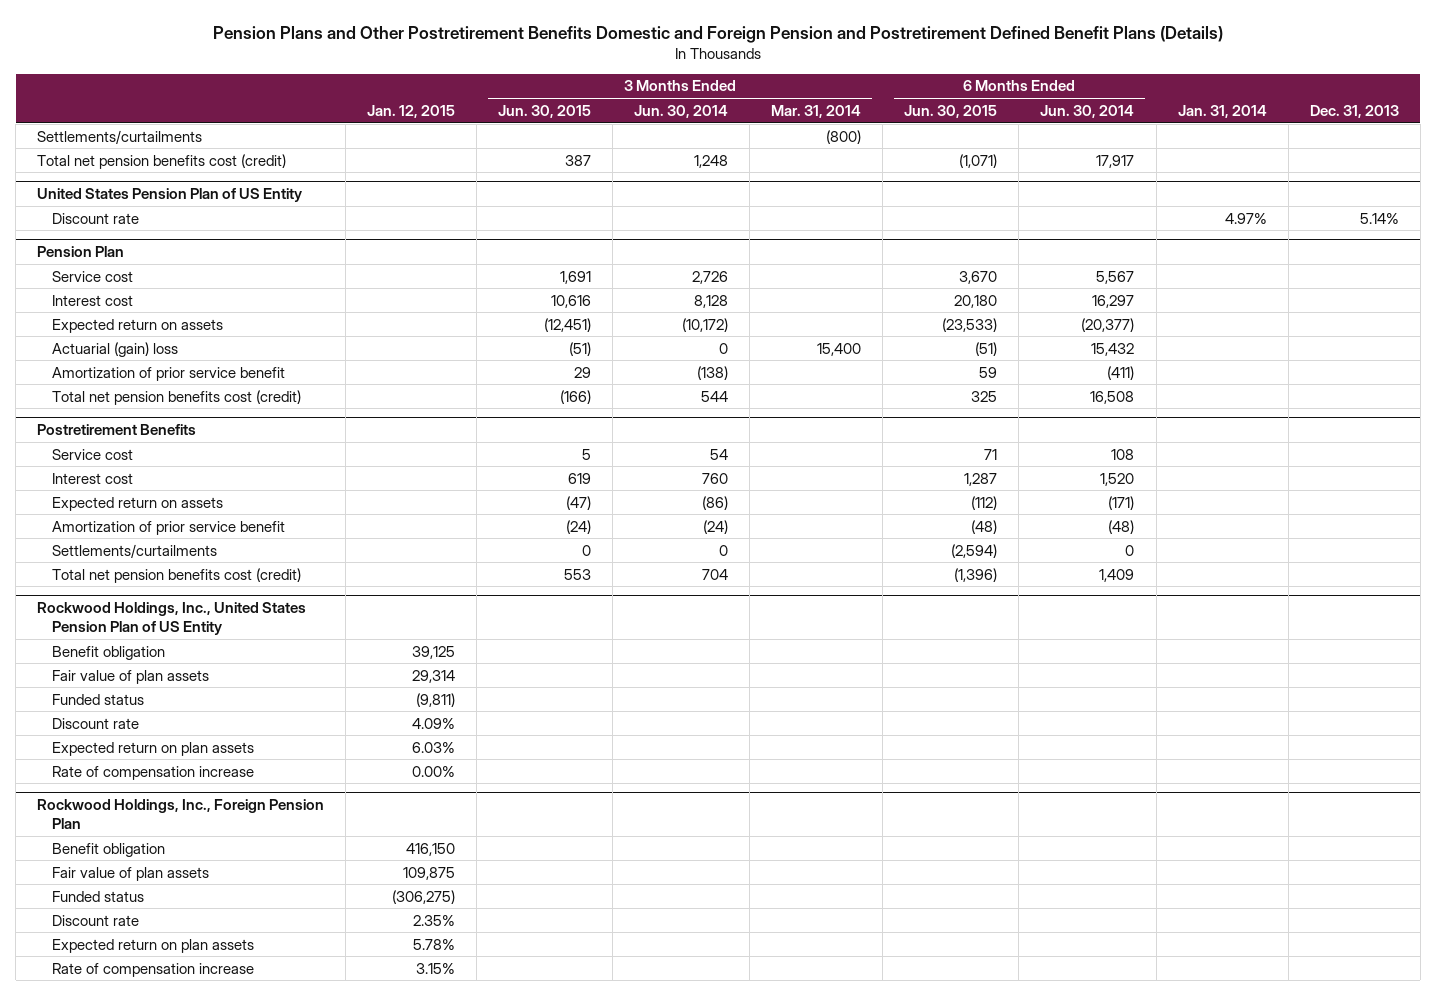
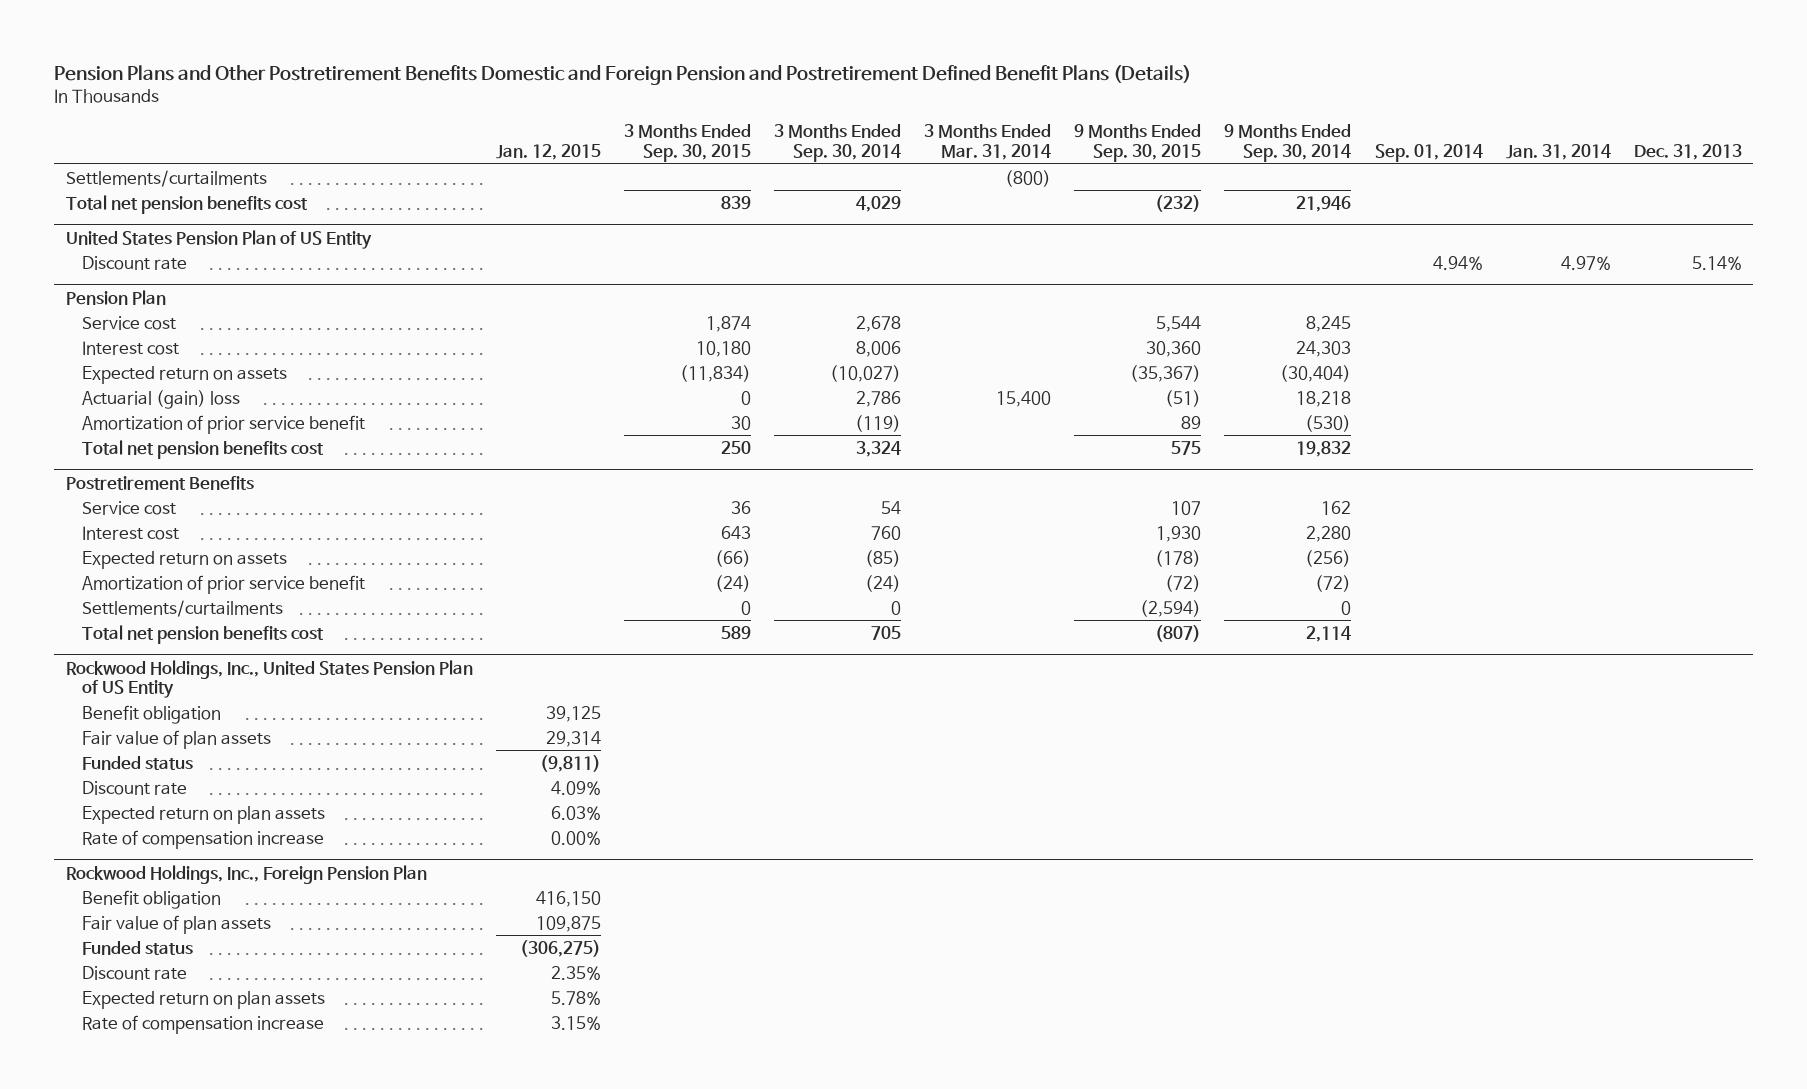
- | Jan. 12, 2015 | 3 Months Ended Jun. 30, 2015 | 3 Months Ended Jun. 30, 2014 | 3 Months Ended Mar. 31, 2014 | 6 Months Ended Jun. 30, 2015 | 6 Months Ended Jun. 30, 2014 | Jan. 31, 2014 | Dec. 31, 2013
+ | Jan. 12, 2015 | 3 Months Ended Sep. 30, 2015 | 3 Months Ended Sep. 30, 2014 | 3 Months Ended Mar. 31, 2014 | 9 Months Ended Sep. 30, 2015 | 9 Months Ended Sep. 30, 2014 | Sep. 01, 2014 | Jan. 31, 2014 | Dec. 31, 2013
- Total net pension benefits cost (credit) | | 387 | 1,248 | | (1,071) | 17,917 | |
+ Total net pension benefits cost | | 839 | 4,029 | | (232) | 21,946 | | |
@ Pension Plan
- Total net pension benefits cost (credit) | | (166) | 544 | | 325 | 16,508 | |
+ Total net pension benefits cost | | 250 | 3,324 | | 575 | 19,832 | | |
@ Postretirement Benefits
- Total net pension benefits cost (credit) | | 553 | 704 | | (1,396) | 1,409 | |
+ Total net pension benefits cost | | 589 | 705 | | (807) | 2,114 | | |

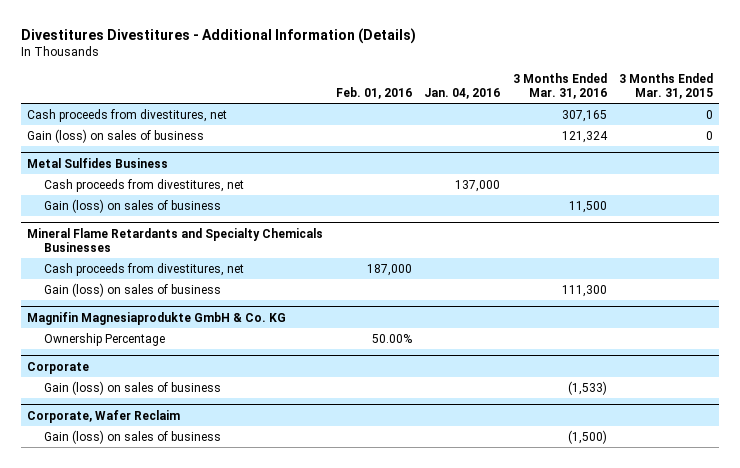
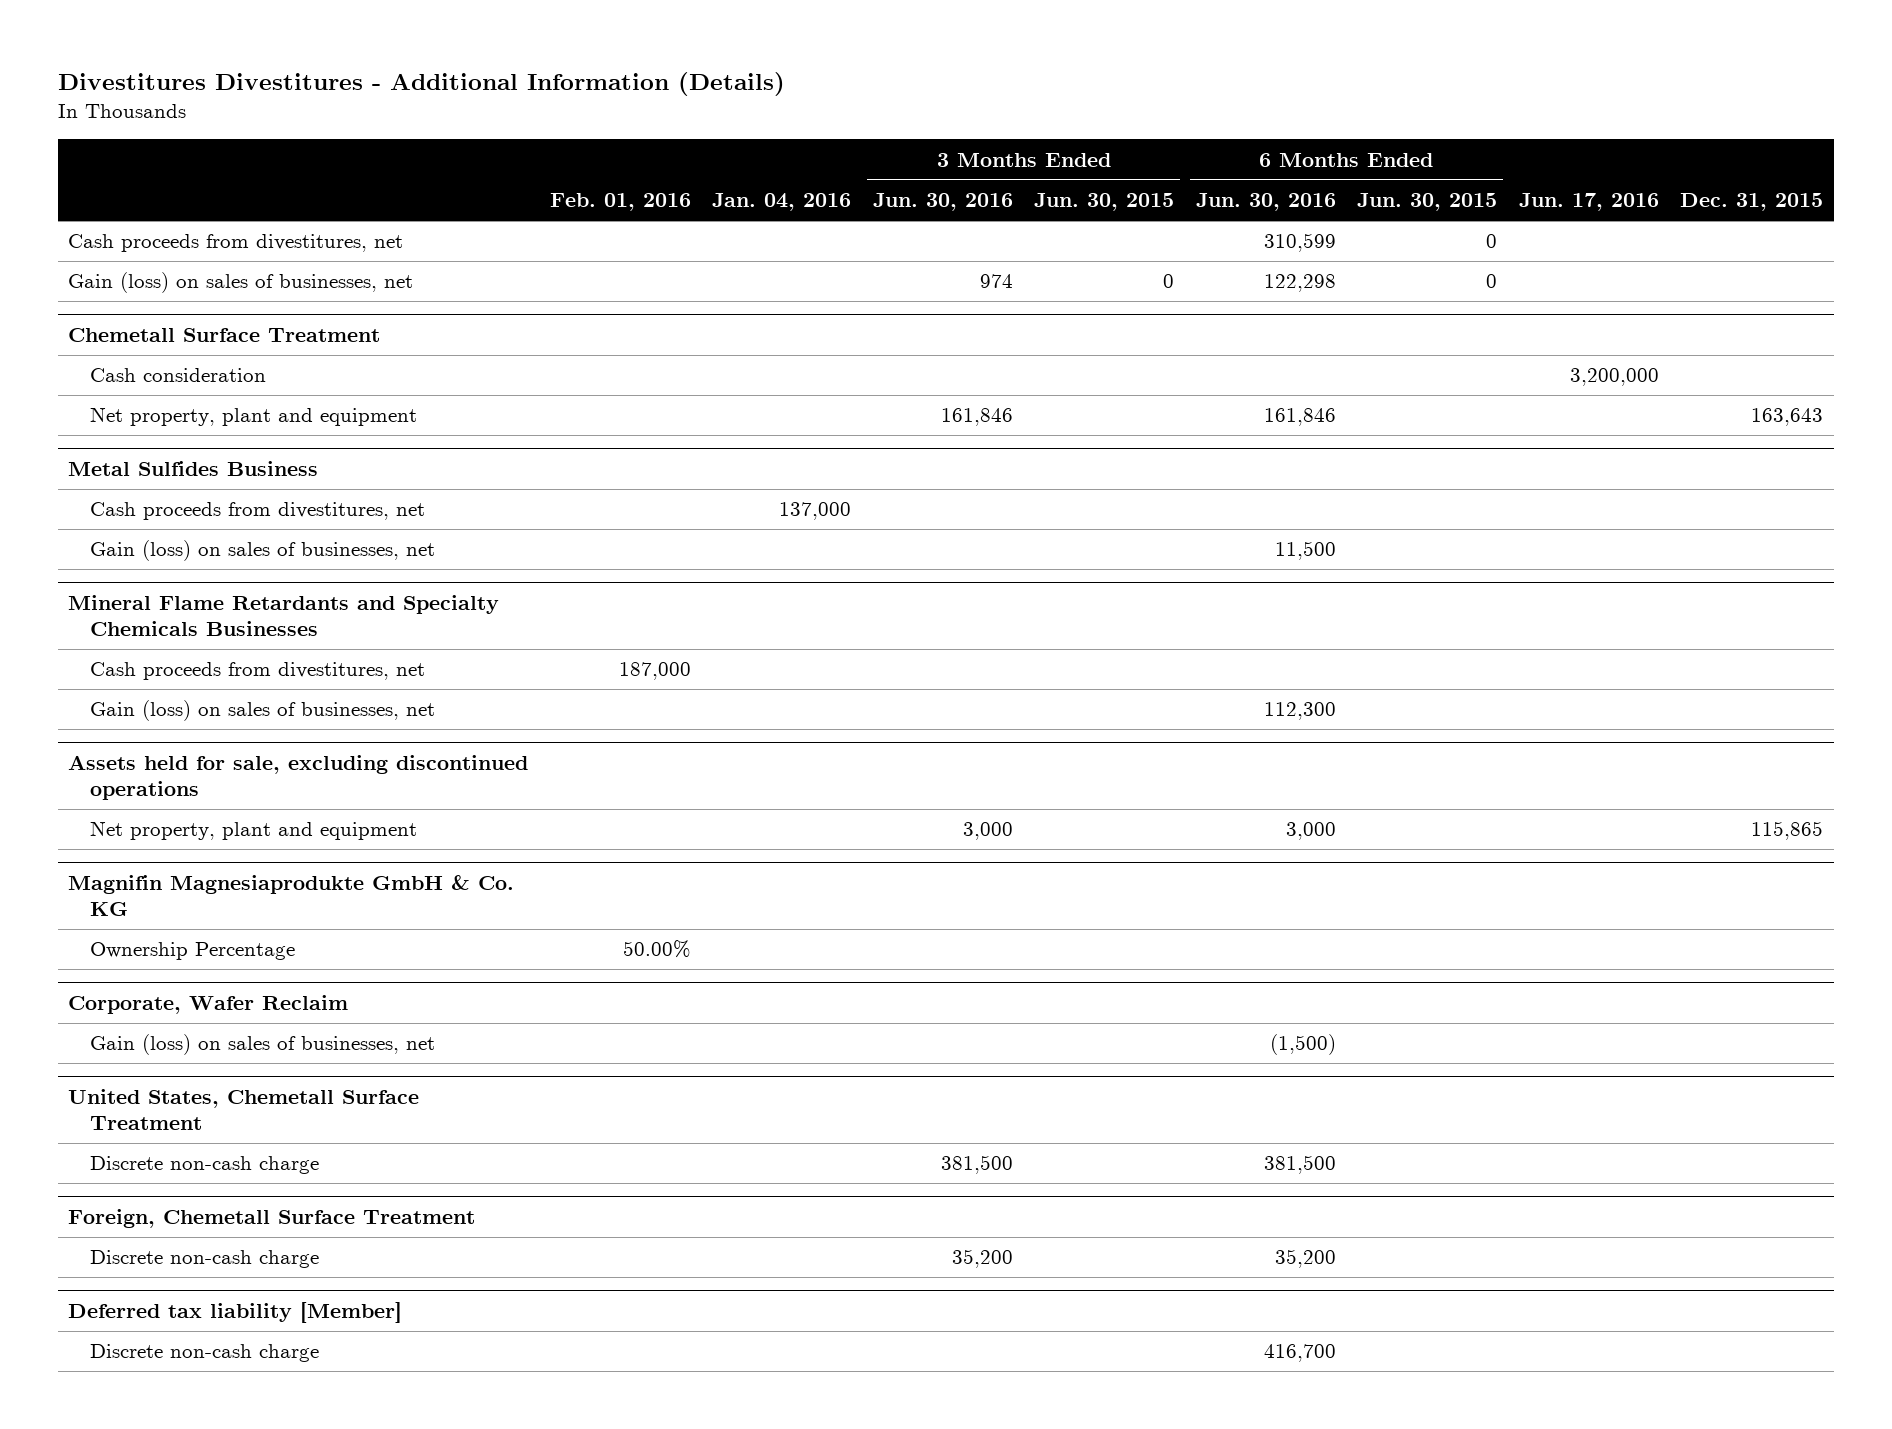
- | Feb. 01, 2016 | Jan. 04, 2016 | 3 Months Ended Mar. 31, 2016 | 3 Months Ended Mar. 31, 2015
+ | Feb. 01, 2016 | Jan. 04, 2016 | 3 Months Ended Jun. 30, 2016 | 3 Months Ended Jun. 30, 2015 | 6 Months Ended Jun. 30, 2016 | 6 Months Ended Jun. 30, 2015 | Jun. 17, 2016 | Dec. 31, 2015
- Gain (loss) on sales of business | | | 121,324 | 0
+ Gain (loss) on sales of businesses, net | | | 974 | 0 | 122,298 | 0 | |
+ Chemetall Surface Treatment
+ Cash consideration | | | | | | | 3,200,000 |
+ Net property, plant and equipment | | | 161,846 | | 161,846 | | | 163,643
@ Metal Sulfides Business
- Gain (loss) on sales of business | | | 11,500 |
+ Gain (loss) on sales of businesses, net | | | | | 11,500 | | |
@ Mineral Flame Retardants and Specialty Chemicals Businesses
- Gain (loss) on sales of business | | | 111,300 |
+ Gain (loss) on sales of businesses, net | | | | | 112,300 | | |
+ Assets held for sale, excluding discontinued operations
+ Net property, plant and equipment | | | 3,000 | | 3,000 | | | 115,865
- Corporate
- Gain (loss) on sales of business | | | (1,533) |
@ Corporate, Wafer Reclaim
- Gain (loss) on sales of business | | | (1,500) |
+ Gain (loss) on sales of businesses, net | | | | | (1,500) | | |
+ United States, Chemetall Surface Treatment
+ Discrete non-cash charge | | | 381,500 | | 381,500 | | |
+ Foreign, Chemetall Surface Treatment
+ Discrete non-cash charge | | | 35,200 | | 35,200 | | |
+ Deferred tax liability [Member]
+ Discrete non-cash charge | | | | | 416,700 | | |

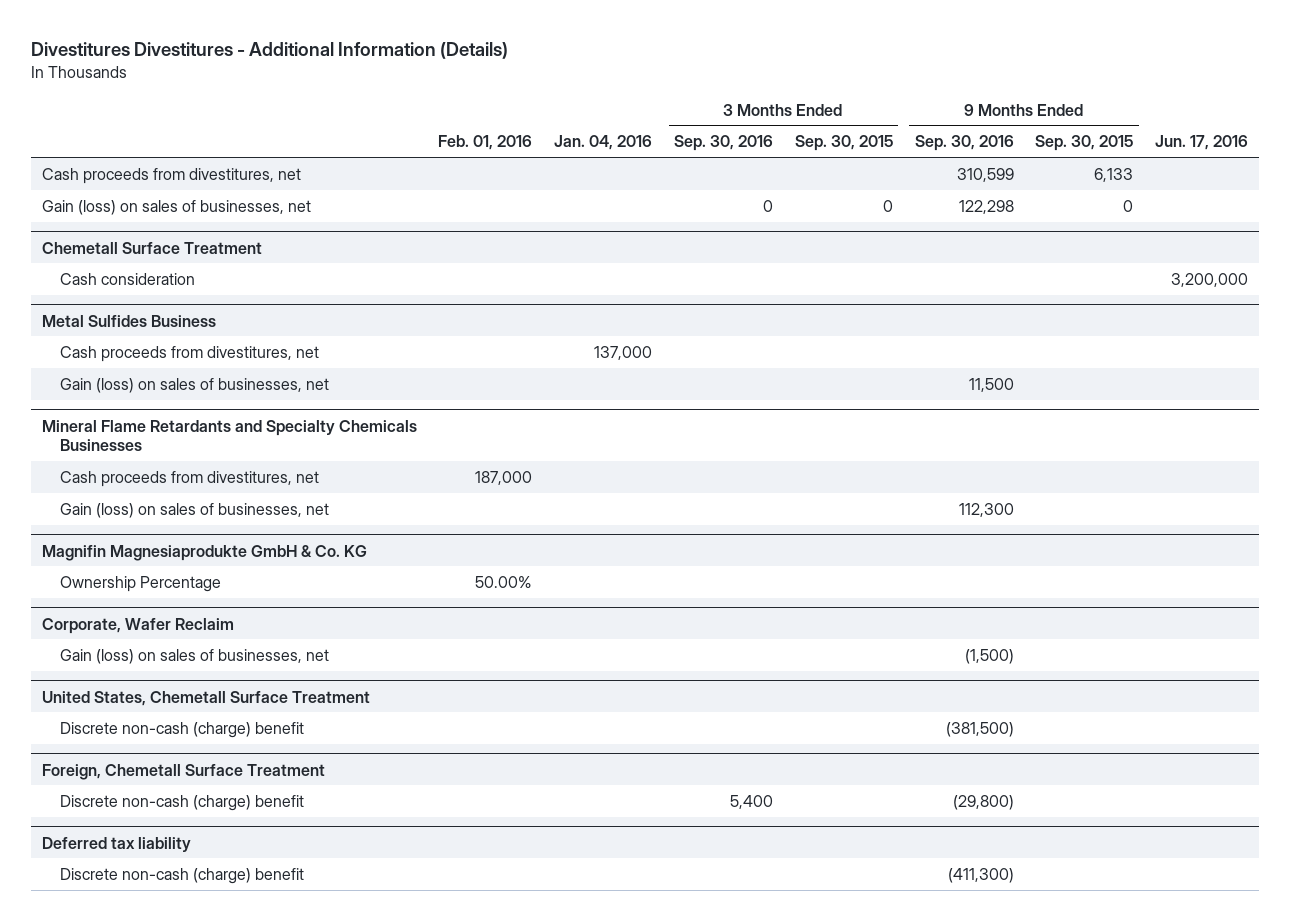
- | Feb. 01, 2016 | Jan. 04, 2016 | 3 Months Ended Jun. 30, 2016 | 3 Months Ended Jun. 30, 2015 | 6 Months Ended Jun. 30, 2016 | 6 Months Ended Jun. 30, 2015 | Jun. 17, 2016 | Dec. 31, 2015
+ | Feb. 01, 2016 | Jan. 04, 2016 | 3 Months Ended Sep. 30, 2016 | 3 Months Ended Sep. 30, 2015 | 9 Months Ended Sep. 30, 2016 | 9 Months Ended Sep. 30, 2015 | Jun. 17, 2016
@ Chemetall Surface Treatment
- Net property, plant and equipment | | | 161,846 | | 161,846 | | | 163,643
- Assets held for sale, excluding discontinued operations
- Net property, plant and equipment | | | 3,000 | | 3,000 | | | 115,865
@ United States, Chemetall Surface Treatment
- Discrete non-cash charge | | | 381,500 | | 381,500 | | |
+ Discrete non-cash (charge) benefit | | | | | (381,500) | |
@ Foreign, Chemetall Surface Treatment
- Discrete non-cash charge | | | 35,200 | | 35,200 | | |
- Deferred tax liability [Member]
- Discrete non-cash charge | | | | | 416,700 | | |
@ Foreign, Chemetall Surface Treatment
+ Discrete non-cash (charge) benefit | | | 5,400 | | (29,800) | |
+ Deferred tax liability
+ Discrete non-cash (charge) benefit | | | | | (411,300) | |

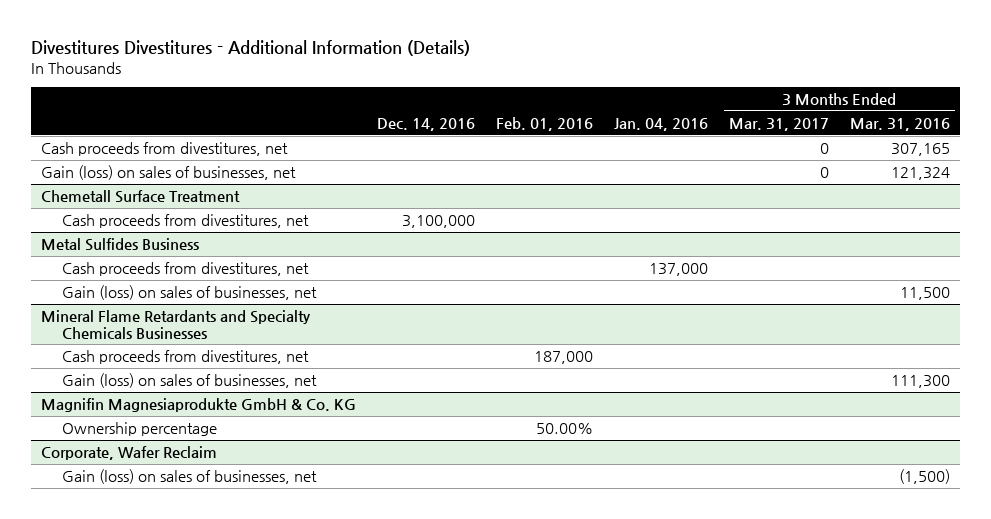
- | Feb. 01, 2016 | Jan. 04, 2016 | 3 Months Ended Sep. 30, 2016 | 3 Months Ended Sep. 30, 2015 | 9 Months Ended Sep. 30, 2016 | 9 Months Ended Sep. 30, 2015 | Jun. 17, 2016
+ | Dec. 14, 2016 | Feb. 01, 2016 | Jan. 04, 2016 | 3 Months Ended Mar. 31, 2017 | 3 Months Ended Mar. 31, 2016
@ Chemetall Surface Treatment
- Cash consideration | | | | | | | 3,200,000
+ Cash proceeds from divestitures, net | 3,100,000 | | | |
@ Magnifin Magnesiaprodukte GmbH & Co. KG
- Ownership Percentage | 50.00% | | | | | |
+ Ownership percentage | | 50.00% | | |
- United States, Chemetall Surface Treatment
- Discrete non-cash (charge) benefit | | | | | (381,500) | |
- Foreign, Chemetall Surface Treatment
- Discrete non-cash (charge) benefit | | | 5,400 | | (29,800) | |
- Deferred tax liability
- Discrete non-cash (charge) benefit | | | | | (411,300) | |

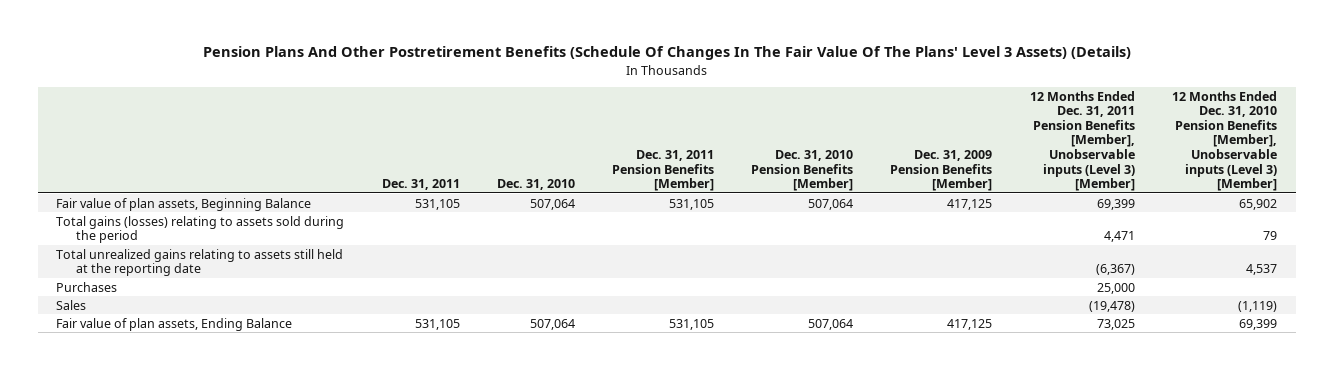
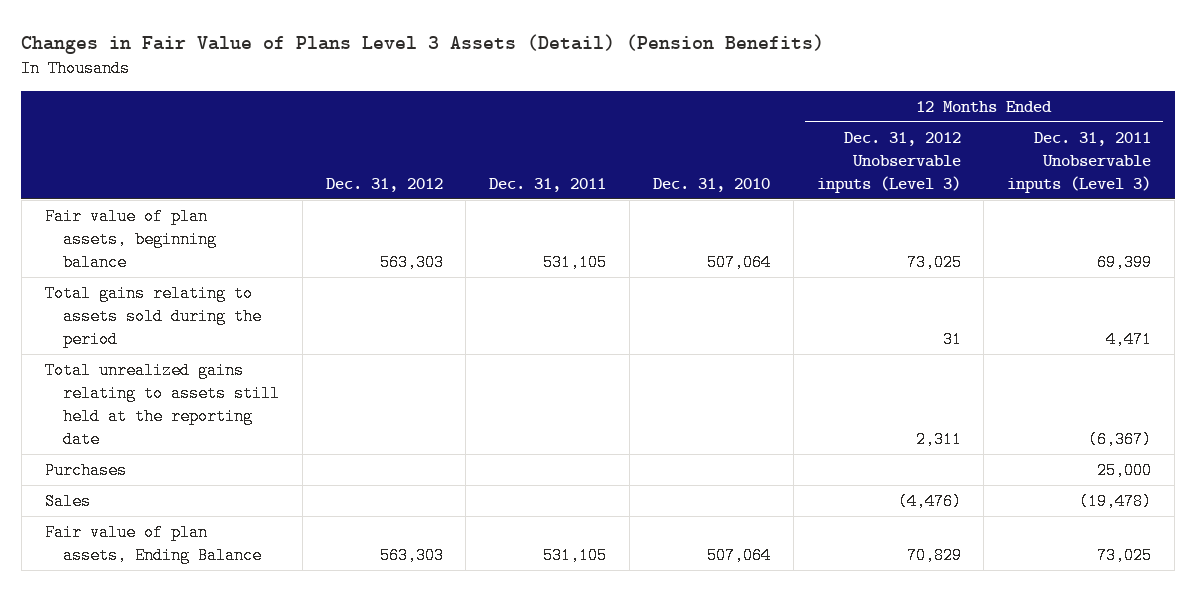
- Pension Plans And Other Postretirement Benefits (Schedule Of Changes In The Fair Value Of The Plans' Level 3 Assets) (Details)
+ Changes in Fair Value of Plans Level 3 Assets (Detail) (Pension Benefits)
- | Dec. 31, 2011 | Dec. 31, 2010 | Dec. 31, 2011 Pension Benefits [Member] | Dec. 31, 2010 Pension Benefits [Member] | Dec. 31, 2009 Pension Benefits [Member] | 12 Months Ended Dec. 31, 2011 Pension Benefits [Member], Unobservable inputs (Level 3) [Member] | 12 Months Ended Dec. 31, 2010 Pension Benefits [Member], Unobservable inputs (Level 3) [Member]
+ | Dec. 31, 2012 | Dec. 31, 2011 | Dec. 31, 2010 | 12 Months Ended Dec. 31, 2012 Unobservable inputs (Level 3) | 12 Months Ended Dec. 31, 2011 Unobservable inputs (Level 3)
- Fair value of plan assets, Beginning Balance | 531,105 | 507,064 | 531,105 | 507,064 | 417,125 | 69,399 | 65,902
- Total gains (losses) relating to assets sold during the period | | | | | | 4,471 | 79
+ Fair value of plan assets, beginning balance | 563,303 | 531,105 | 507,064 | 73,025 | 69,399
+ Total gains relating to assets sold during the period | | | | 31 | 4,471

